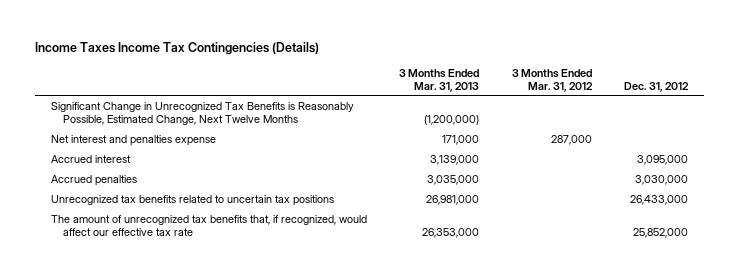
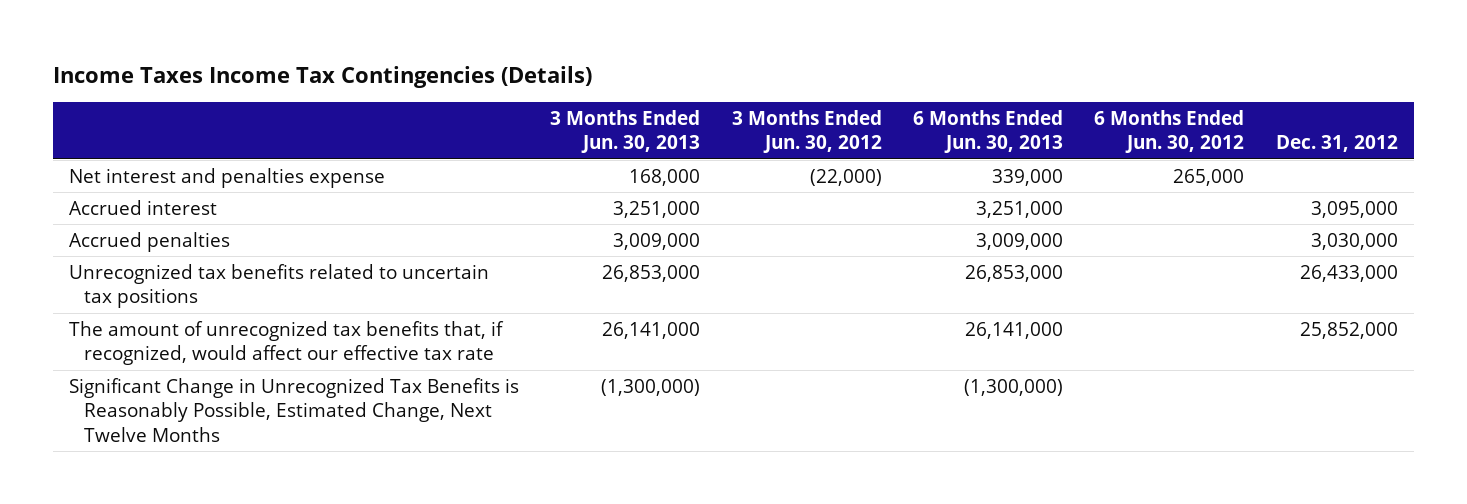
- | 3 Months Ended Mar. 31, 2013 | 3 Months Ended Mar. 31, 2012 | Dec. 31, 2012
+ | 3 Months Ended Jun. 30, 2013 | 3 Months Ended Jun. 30, 2012 | 6 Months Ended Jun. 30, 2013 | 6 Months Ended Jun. 30, 2012 | Dec. 31, 2012
moved down: Significant Change in Unrecognized Tax Benefits is Reasonably Possible, Estimated Change, Next Twelve Months | (1,300,000) | | (1,300,000) | |

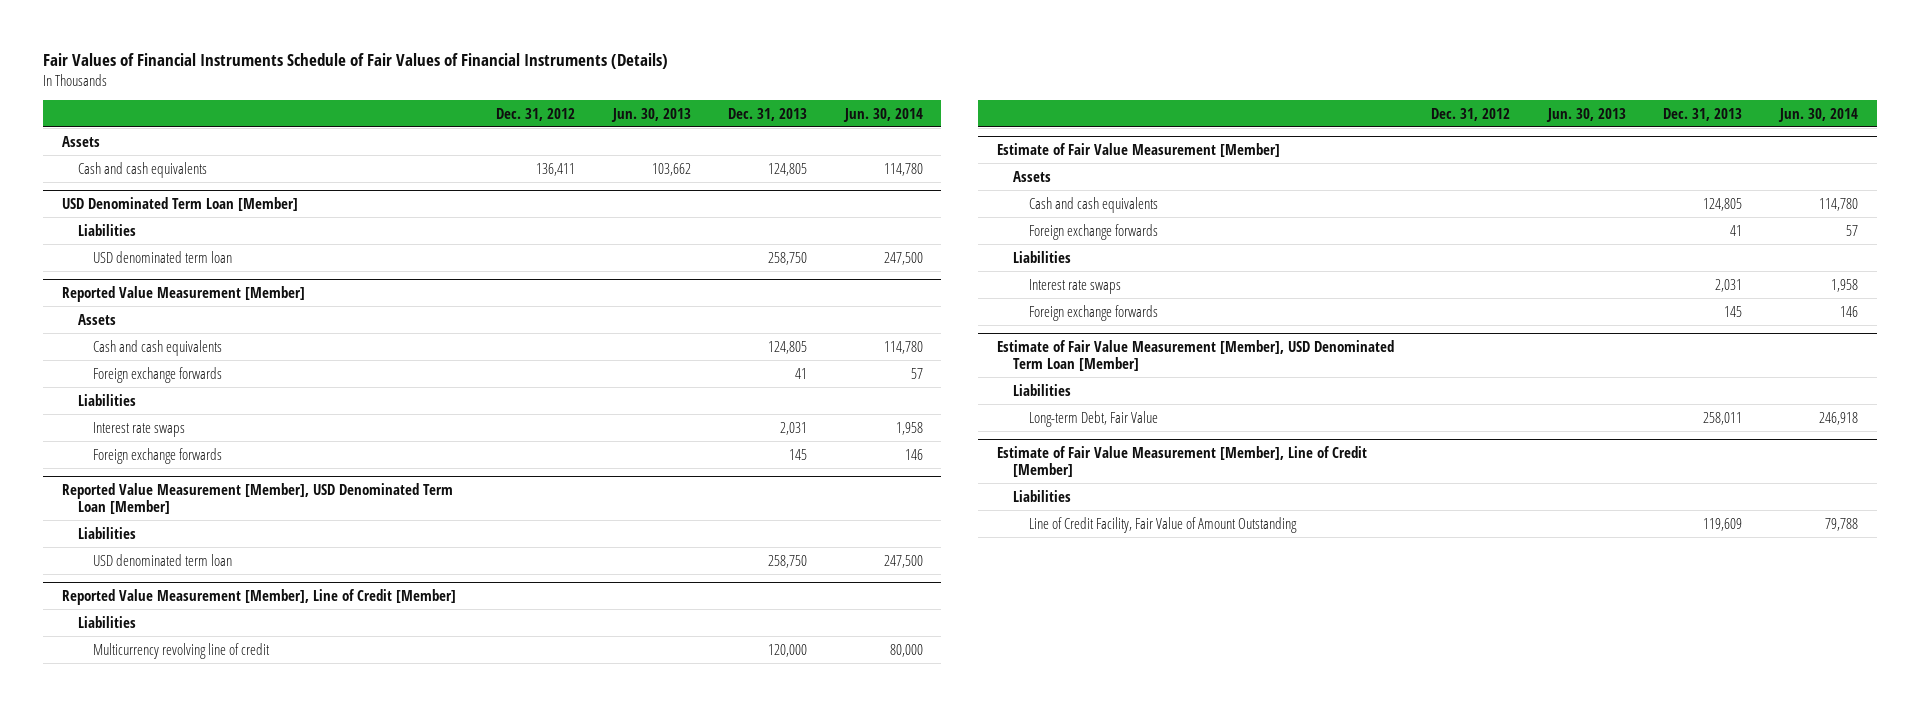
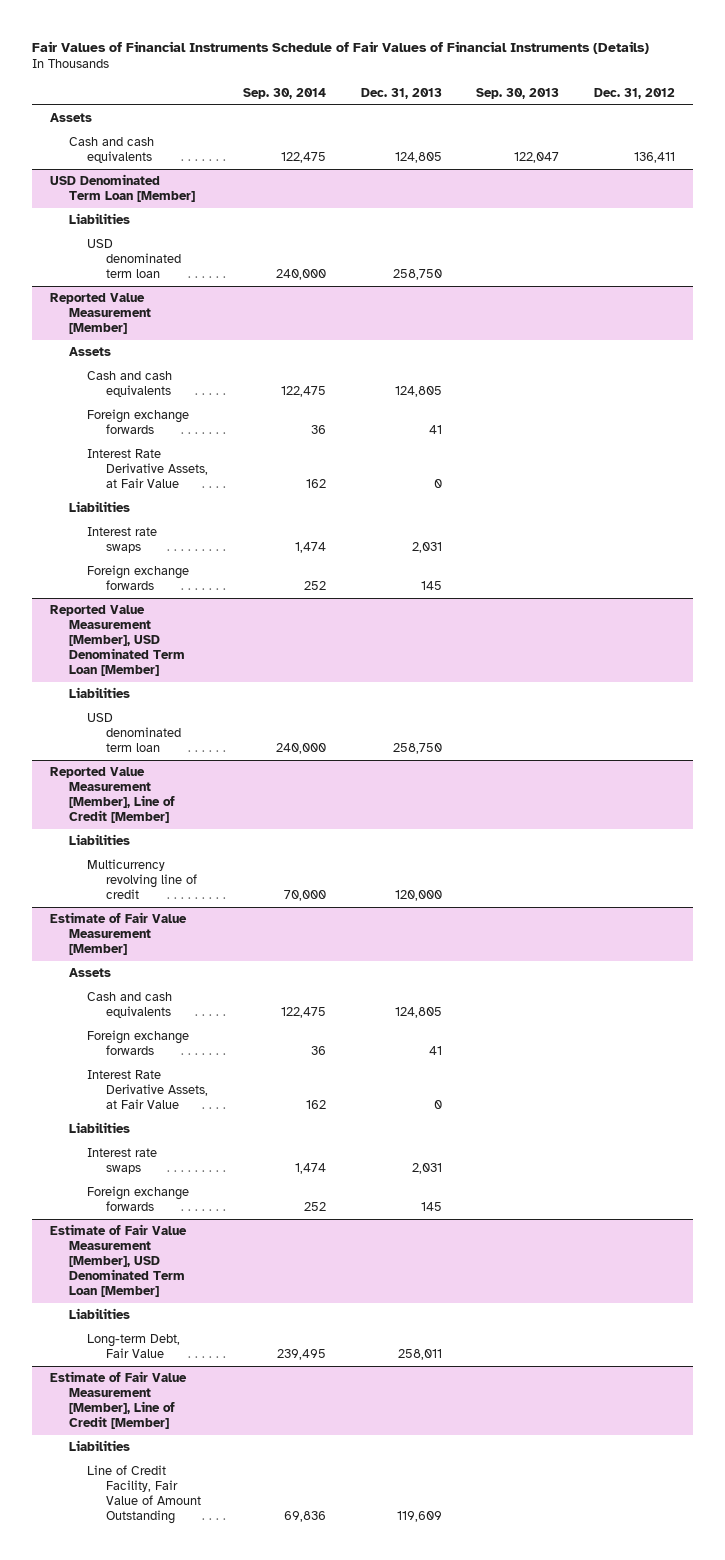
- | Dec. 31, 2012 | Jun. 30, 2013 | Dec. 31, 2013 | Jun. 30, 2014
+ | Sep. 30, 2014 | Dec. 31, 2013 | Sep. 30, 2013 | Dec. 31, 2012
@ Reported Value Measurement [Member]
+ Interest Rate Derivative Assets, at Fair Value | 162 | 0 | |
@ Estimate of Fair Value Measurement [Member]
+ Interest Rate Derivative Assets, at Fair Value | 162 | 0 | |

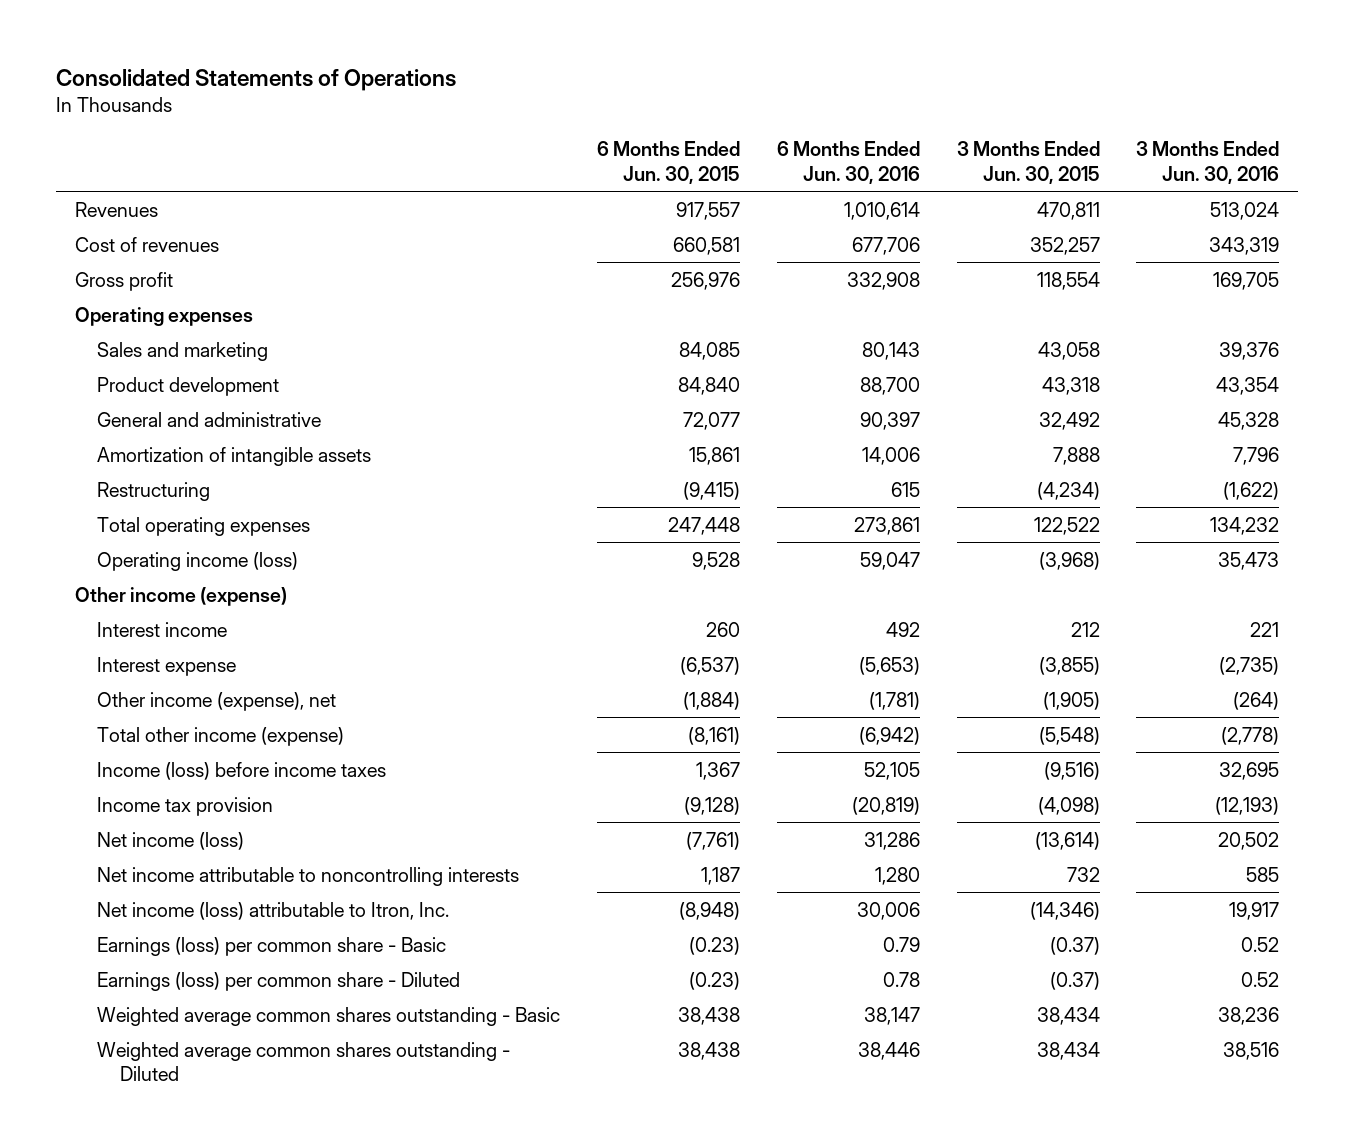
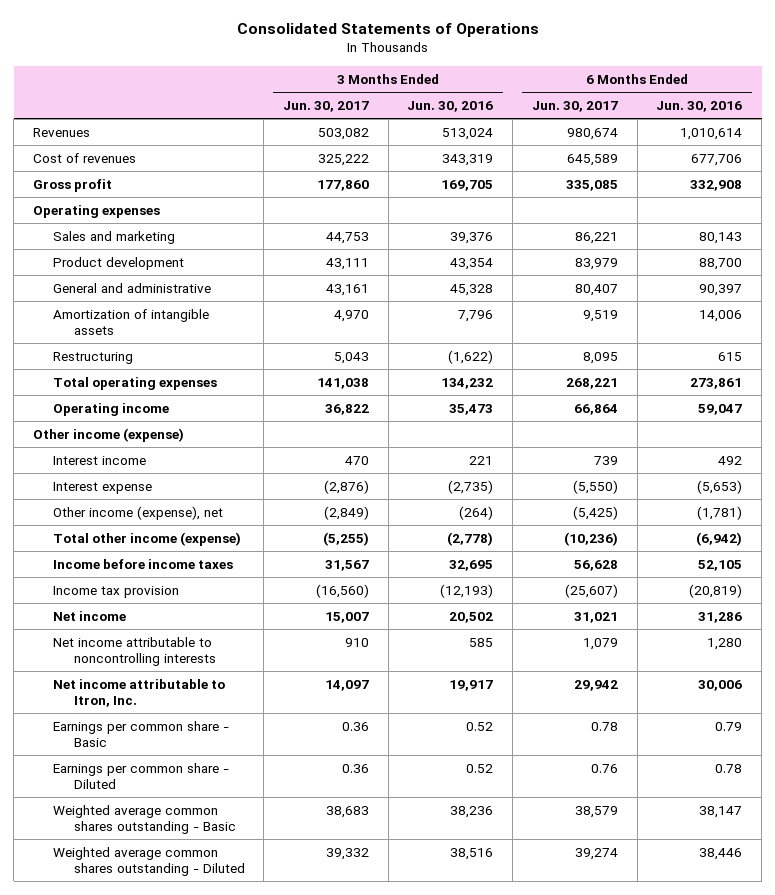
- | 6 Months Ended Jun. 30, 2015 | 6 Months Ended Jun. 30, 2016 | 3 Months Ended Jun. 30, 2015 | 3 Months Ended Jun. 30, 2016
+ | 3 Months Ended Jun. 30, 2017 | 3 Months Ended Jun. 30, 2016 | 6 Months Ended Jun. 30, 2017 | 6 Months Ended Jun. 30, 2016
- Operating income (loss) | 9,528 | 59,047 | (3,968) | 35,473
+ Operating income | 36,822 | 35,473 | 66,864 | 59,047
- Income (loss) before income taxes | 1,367 | 52,105 | (9,516) | 32,695
+ Income before income taxes | 31,567 | 32,695 | 56,628 | 52,105
- Net income (loss) | (7,761) | 31,286 | (13,614) | 20,502
+ Net income | 15,007 | 20,502 | 31,021 | 31,286
- Net income (loss) attributable to Itron, Inc. | (8,948) | 30,006 | (14,346) | 19,917
- Earnings (loss) per common share - Basic | (0.23) | 0.79 | (0.37) | 0.52
- Earnings (loss) per common share - Diluted | (0.23) | 0.78 | (0.37) | 0.52
+ Net income attributable to Itron, Inc. | 14,097 | 19,917 | 29,942 | 30,006
+ Earnings per common share - Basic | 0.36 | 0.52 | 0.78 | 0.79
+ Earnings per common share - Diluted | 0.36 | 0.52 | 0.76 | 0.78

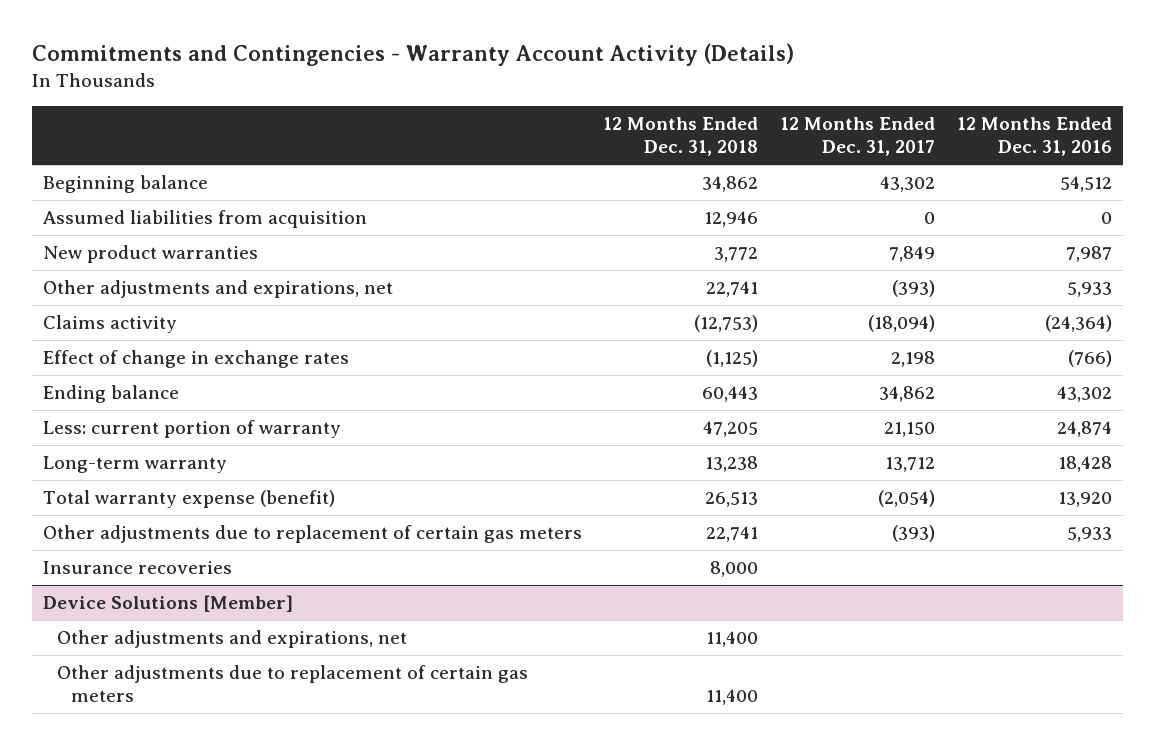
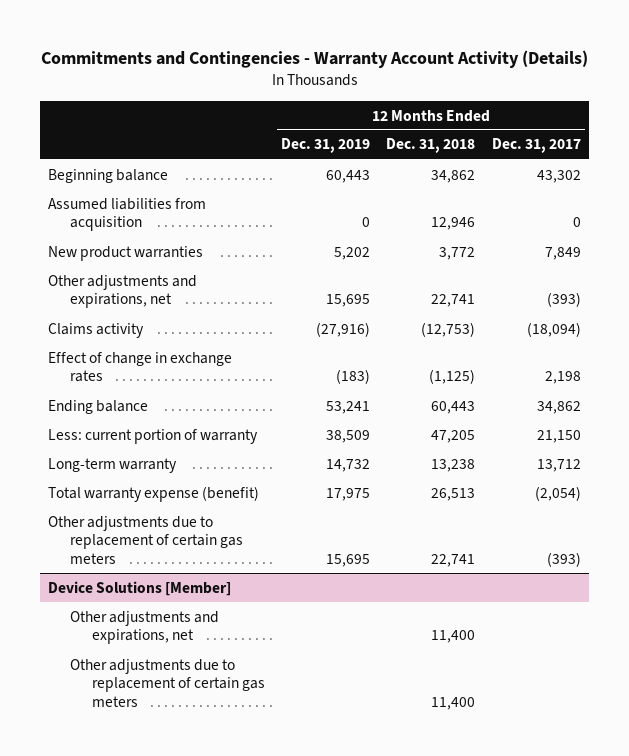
- | 12 Months Ended Dec. 31, 2018 | 12 Months Ended Dec. 31, 2017 | 12 Months Ended Dec. 31, 2016
+ | 12 Months Ended Dec. 31, 2019 | 12 Months Ended Dec. 31, 2018 | 12 Months Ended Dec. 31, 2017
- Insurance recoveries | 8,000 | |

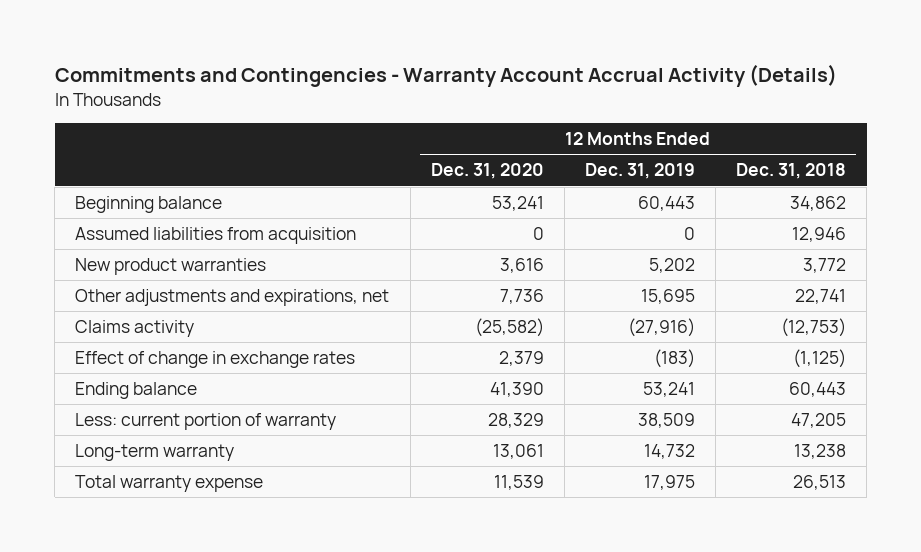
- Commitments and Contingencies - Warranty Account Activity (Details)
+ Commitments and Contingencies - Warranty Account Accrual Activity (Details)
- | 12 Months Ended Dec. 31, 2019 | 12 Months Ended Dec. 31, 2018 | 12 Months Ended Dec. 31, 2017
+ | 12 Months Ended Dec. 31, 2020 | 12 Months Ended Dec. 31, 2019 | 12 Months Ended Dec. 31, 2018
- Total warranty expense (benefit) | 17,975 | 26,513 | (2,054)
- Other adjustments due to replacement of certain gas meters | 15,695 | 22,741 | (393)
- Device Solutions [Member]
- Other adjustments and expirations, net | | 11,400 |
- Other adjustments due to replacement of certain gas meters | | 11,400 |
+ Total warranty expense | 11,539 | 17,975 | 26,513

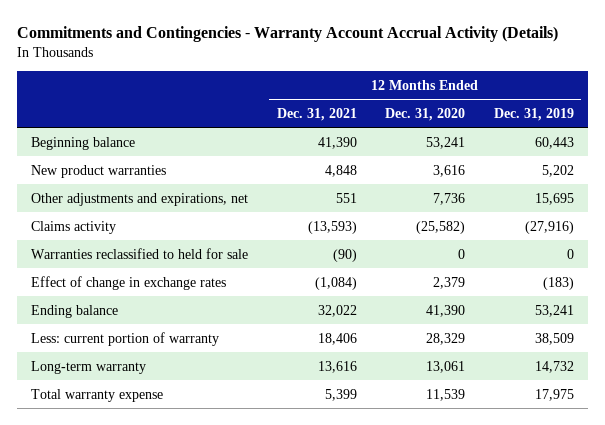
- | 12 Months Ended Dec. 31, 2020 | 12 Months Ended Dec. 31, 2019 | 12 Months Ended Dec. 31, 2018
+ | 12 Months Ended Dec. 31, 2021 | 12 Months Ended Dec. 31, 2020 | 12 Months Ended Dec. 31, 2019
- Assumed liabilities from acquisition | 0 | 0 | 12,946
+ Warranties reclassified to held for sale | (90) | 0 | 0

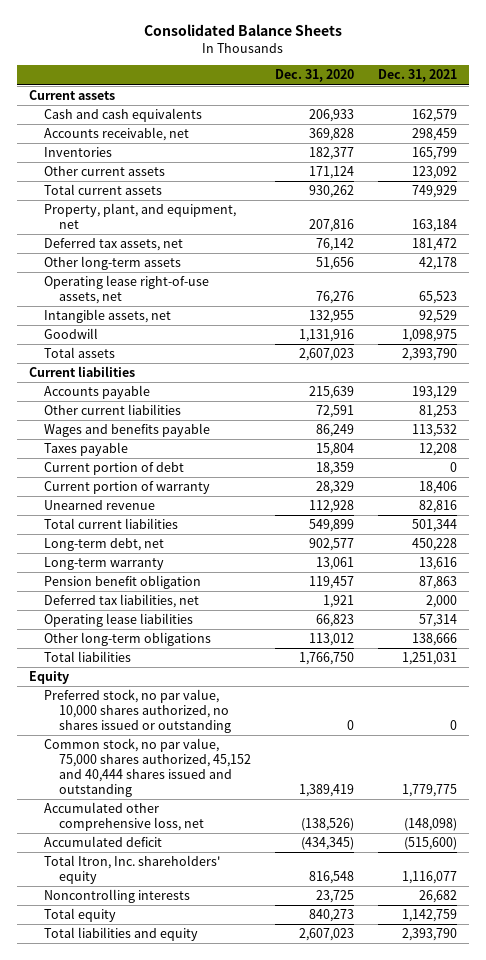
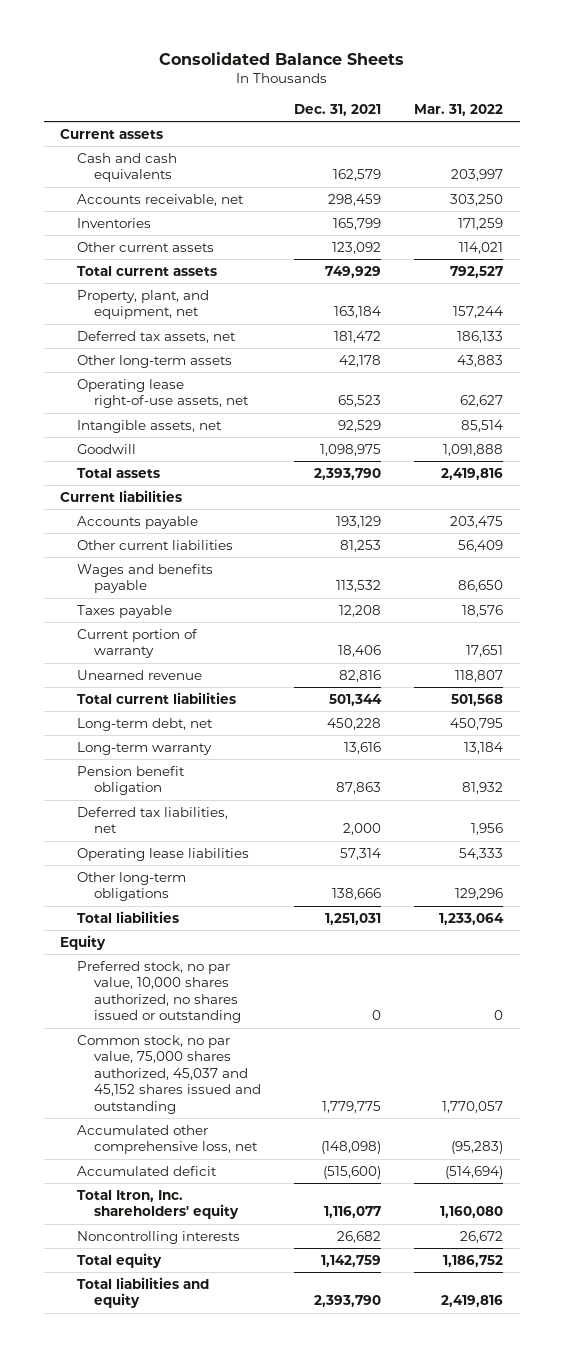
- | Dec. 31, 2020 | Dec. 31, 2021
+ | Dec. 31, 2021 | Mar. 31, 2022
- Current portion of debt | 18,359 | 0
- Common stock, no par value, 75,000 shares authorized, 45,152 and 40,444 shares issued and outstanding | 1,389,419 | 1,779,775
+ Common stock, no par value, 75,000 shares authorized, 45,037 and 45,152 shares issued and outstanding | 1,779,775 | 1,770,057

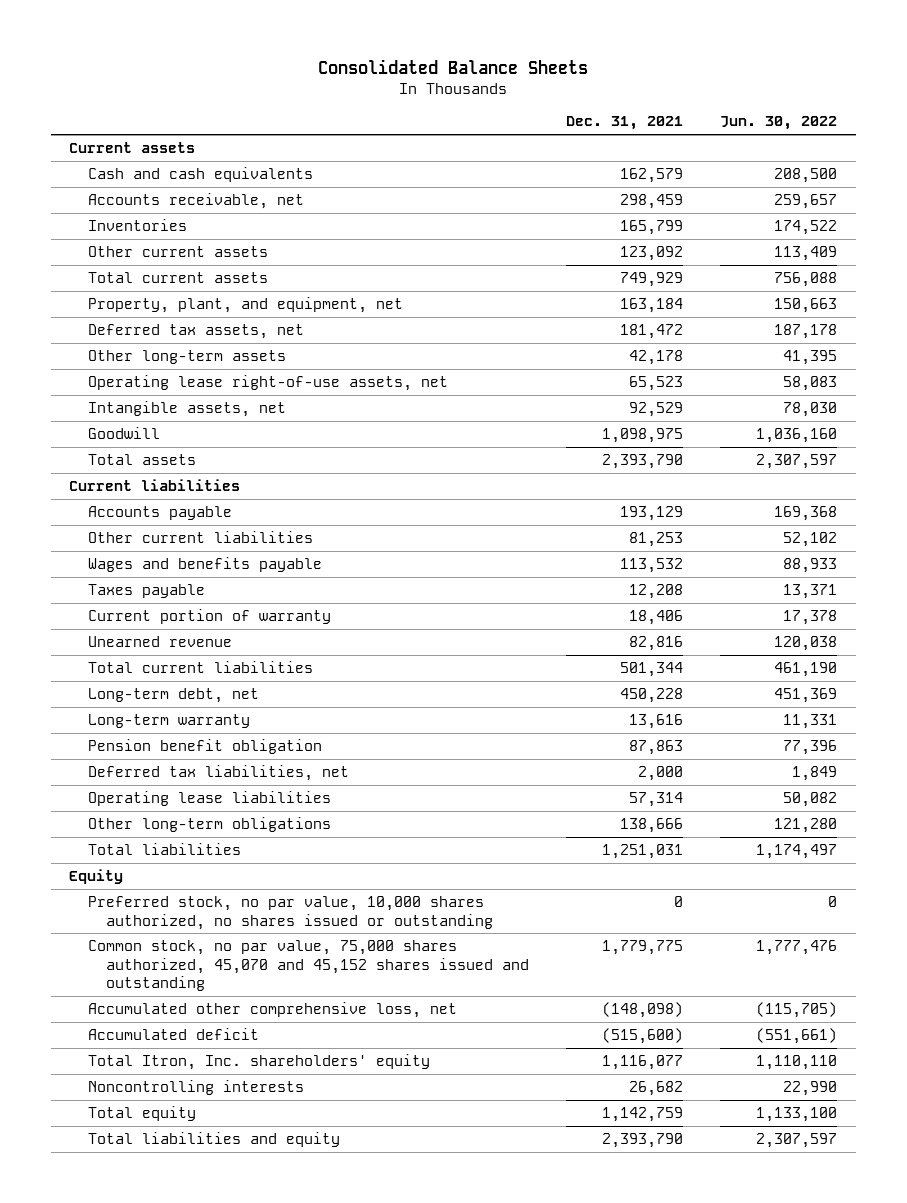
- | Dec. 31, 2021 | Mar. 31, 2022
+ | Dec. 31, 2021 | Jun. 30, 2022
- Common stock, no par value, 75,000 shares authorized, 45,037 and 45,152 shares issued and outstanding | 1,779,775 | 1,770,057
+ Common stock, no par value, 75,000 shares authorized, 45,070 and 45,152 shares issued and outstanding | 1,779,775 | 1,777,476

